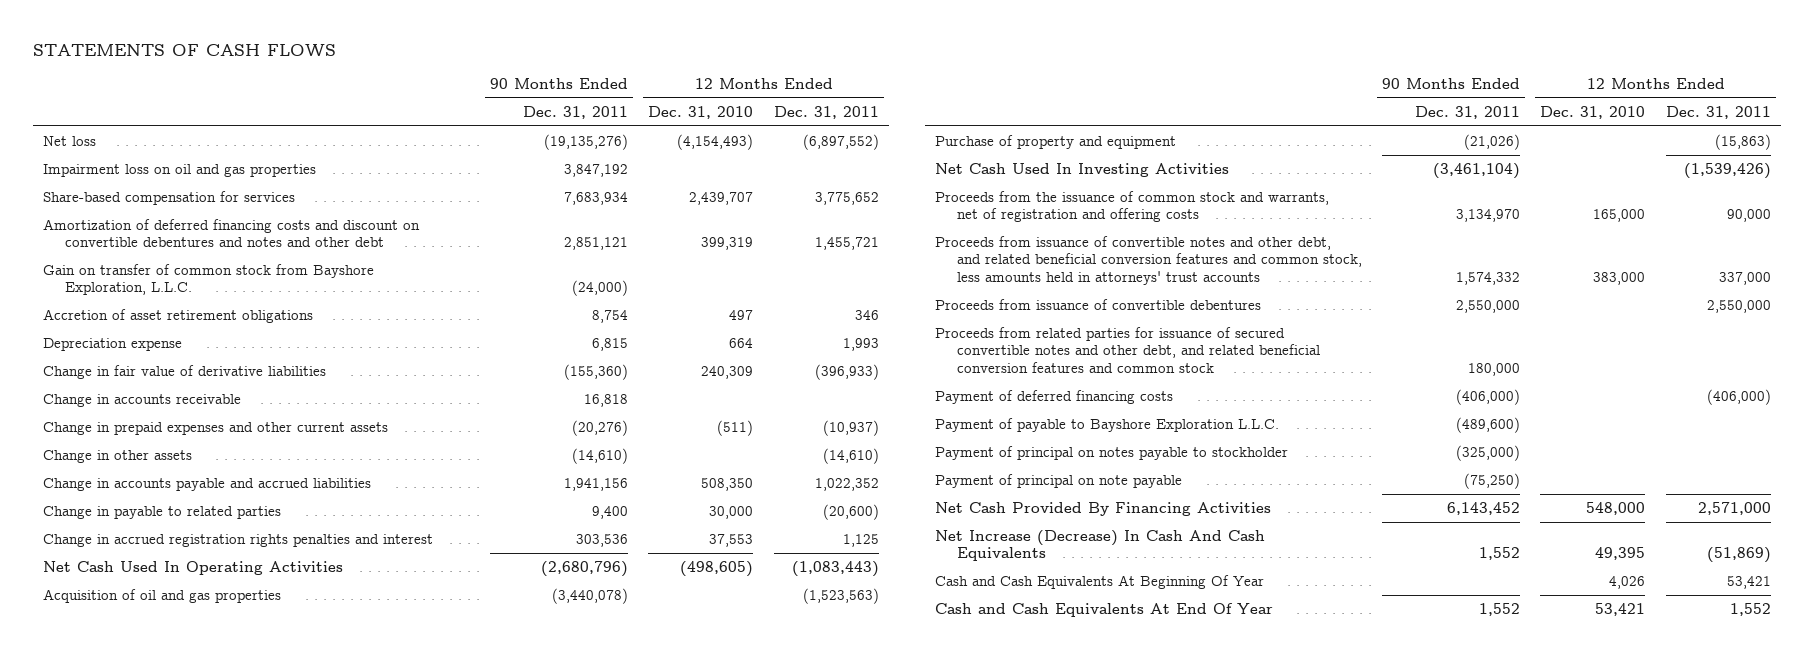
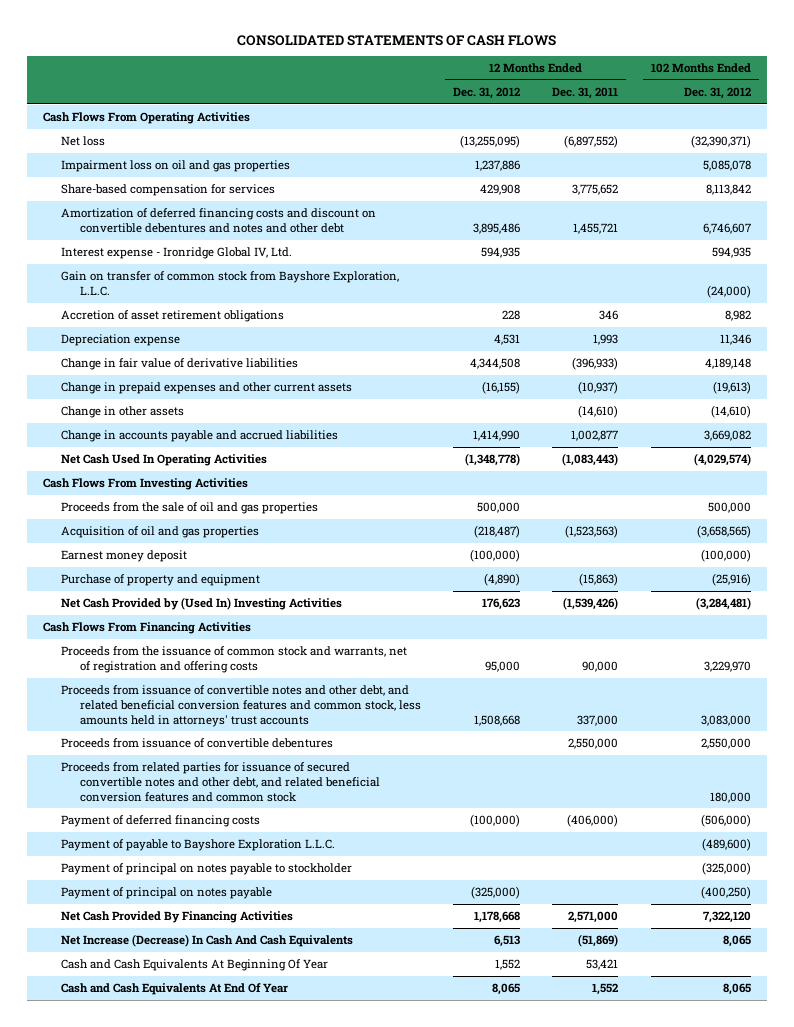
- STATEMENTS OF CASH FLOWS
+ CONSOLIDATED STATEMENTS OF CASH FLOWS
- | 90 Months Ended Dec. 31, 2011 | 12 Months Ended Dec. 31, 2010 | 12 Months Ended Dec. 31, 2011
+ | 12 Months Ended Dec. 31, 2012 | 12 Months Ended Dec. 31, 2011 | 102 Months Ended Dec. 31, 2012
+ Cash Flows From Operating Activities
+ Interest expense - Ironridge Global IV, Ltd. | 594,935 | | 594,935
- Change in accounts receivable | 16,818 | |
- Change in accounts payable and accrued liabilities | 1,941,156 | 508,350 | 1,022,352
- Change in payable to related parties | 9,400 | 30,000 | (20,600)
- Change in accrued registration rights penalties and interest | 303,536 | 37,553 | 1,125
+ Change in accounts payable and accrued liabilities | 1,414,990 | 1,002,877 | 3,669,082
+ Cash Flows From Investing Activities
+ Proceeds from the sale of oil and gas properties | 500,000 | | 500,000
+ Earnest money deposit | (100,000) | | (100,000)
- Net Cash Used In Investing Activities | (3,461,104) | | (1,539,426)
+ Net Cash Provided by (Used In) Investing Activities | 176,623 | (1,539,426) | (3,284,481)
+ Cash Flows From Financing Activities
- Payment of principal on note payable | (75,250) | |
+ Payment of principal on notes payable | (325,000) | | (400,250)

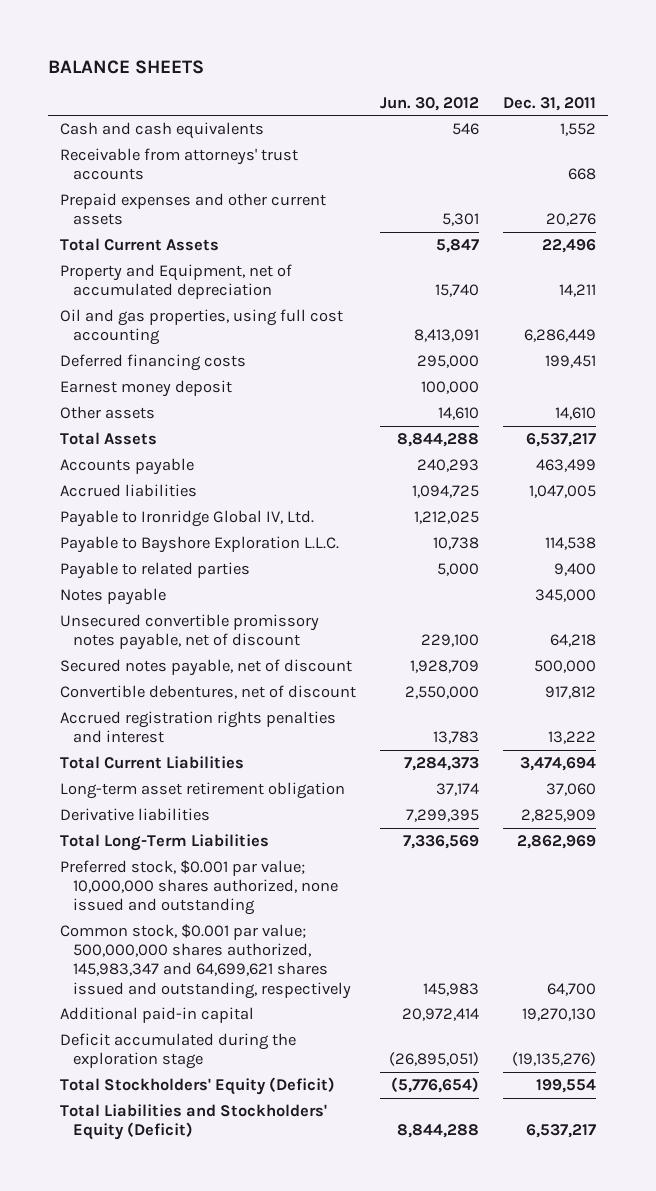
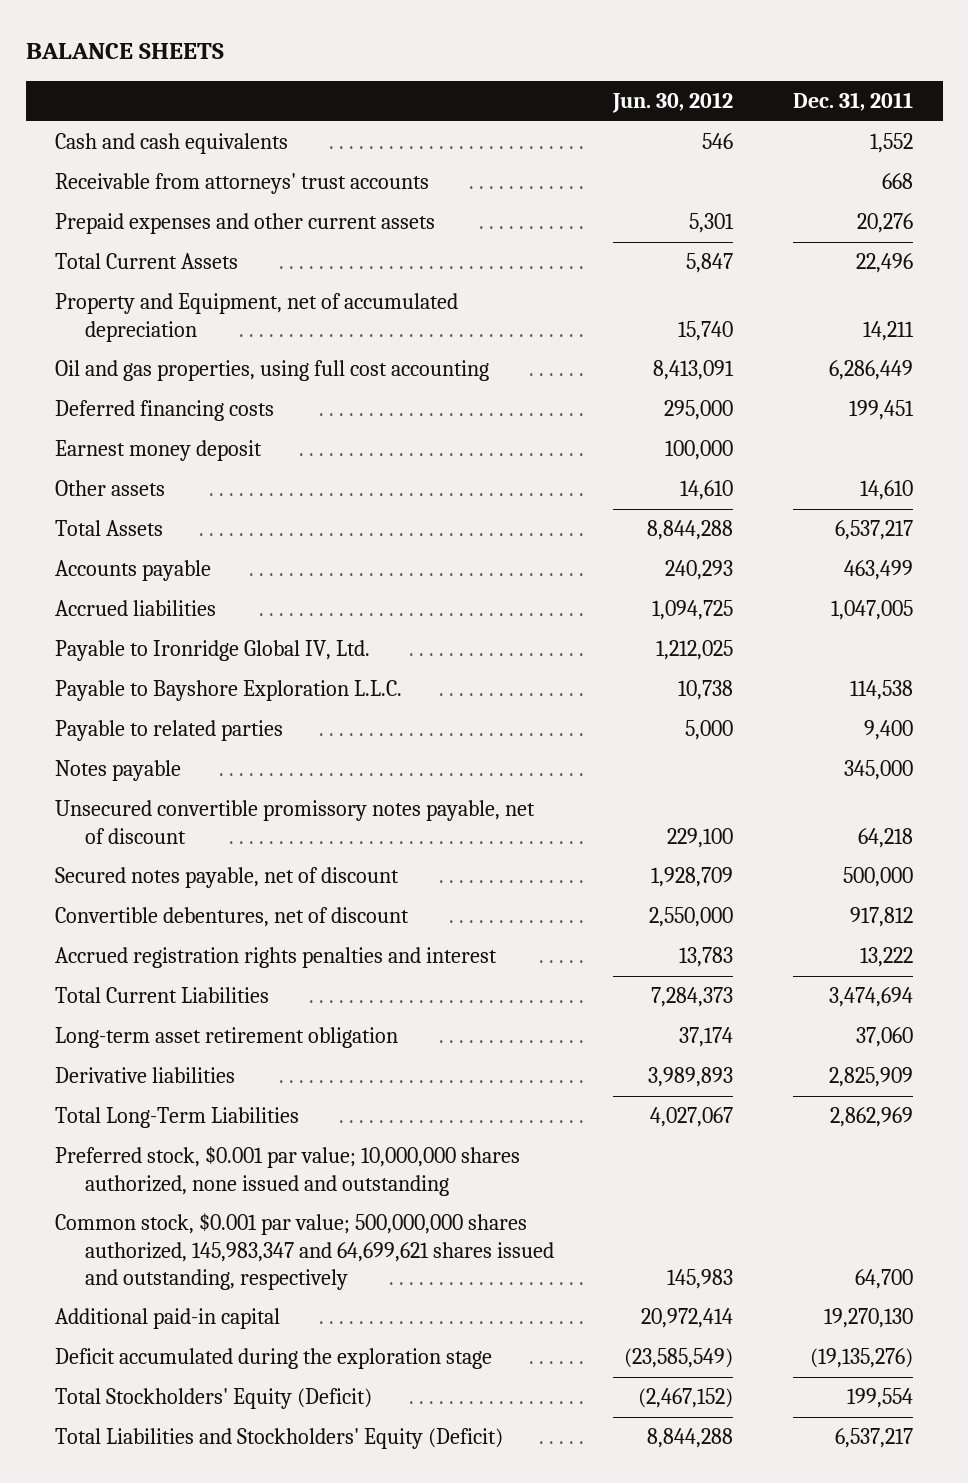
- Derivative liabilities | 7,299,395 | 2,825,909
- Total Long-Term Liabilities | 7,336,569 | 2,862,969
+ Derivative liabilities | 3,989,893 | 2,825,909
+ Total Long-Term Liabilities | 4,027,067 | 2,862,969
- Deficit accumulated during the exploration stage | (26,895,051) | (19,135,276)
- Total Stockholders' Equity (Deficit) | (5,776,654) | 199,554
+ Deficit accumulated during the exploration stage | (23,585,549) | (19,135,276)
+ Total Stockholders' Equity (Deficit) | (2,467,152) | 199,554

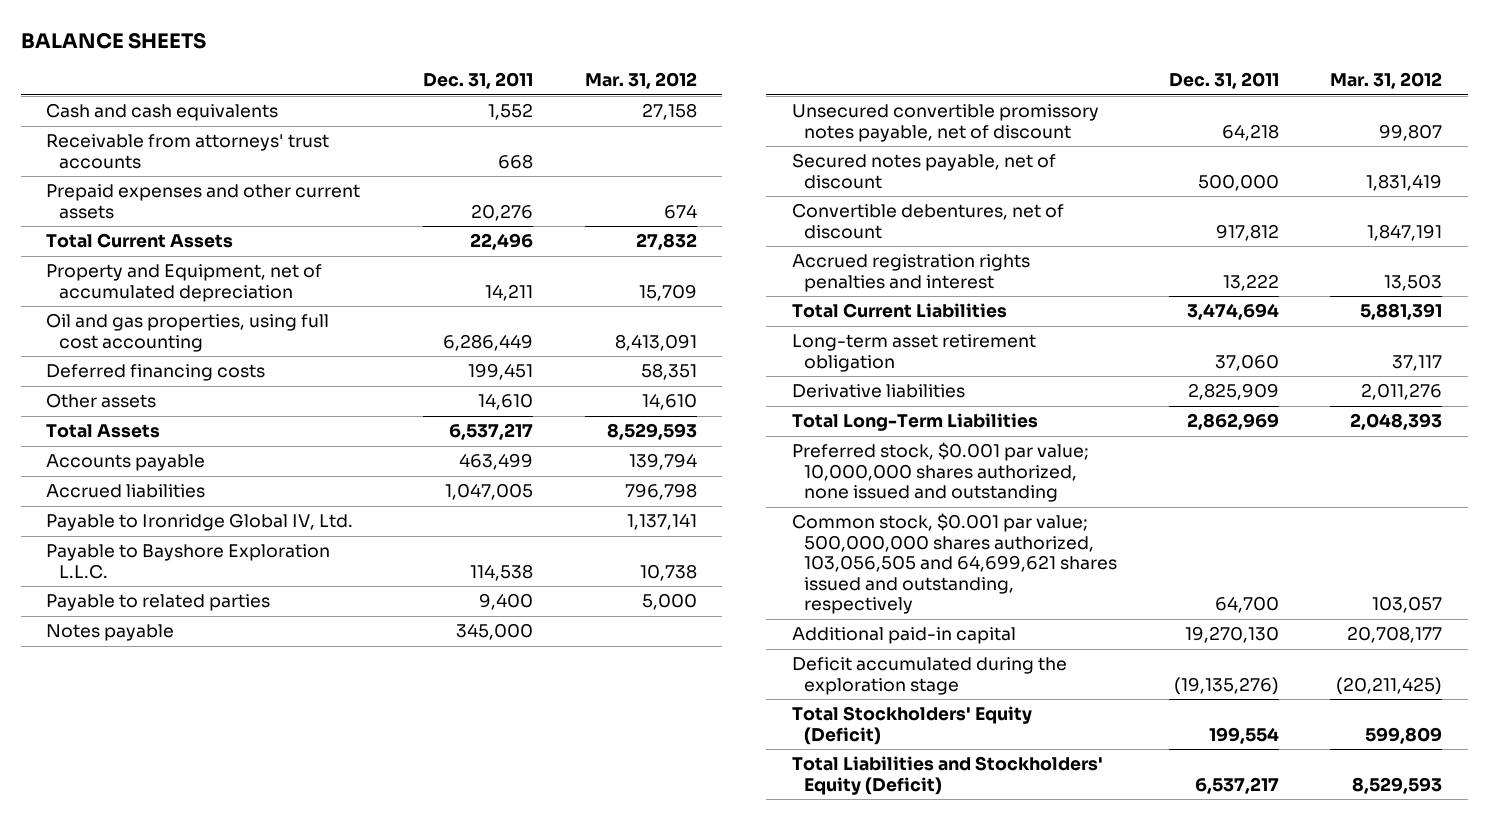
- | Jun. 30, 2012 | Dec. 31, 2011
+ | Dec. 31, 2011 | Mar. 31, 2012
- Earnest money deposit | 100,000 |
- Common stock, $0.001 par value; 500,000,000 shares authorized, 145,983,347 and 64,699,621 shares issued and outstanding, respectively | 145,983 | 64,700
+ Common stock, $0.001 par value; 500,000,000 shares authorized, 103,056,505 and 64,699,621 shares issued and outstanding, respectively | 64,700 | 103,057

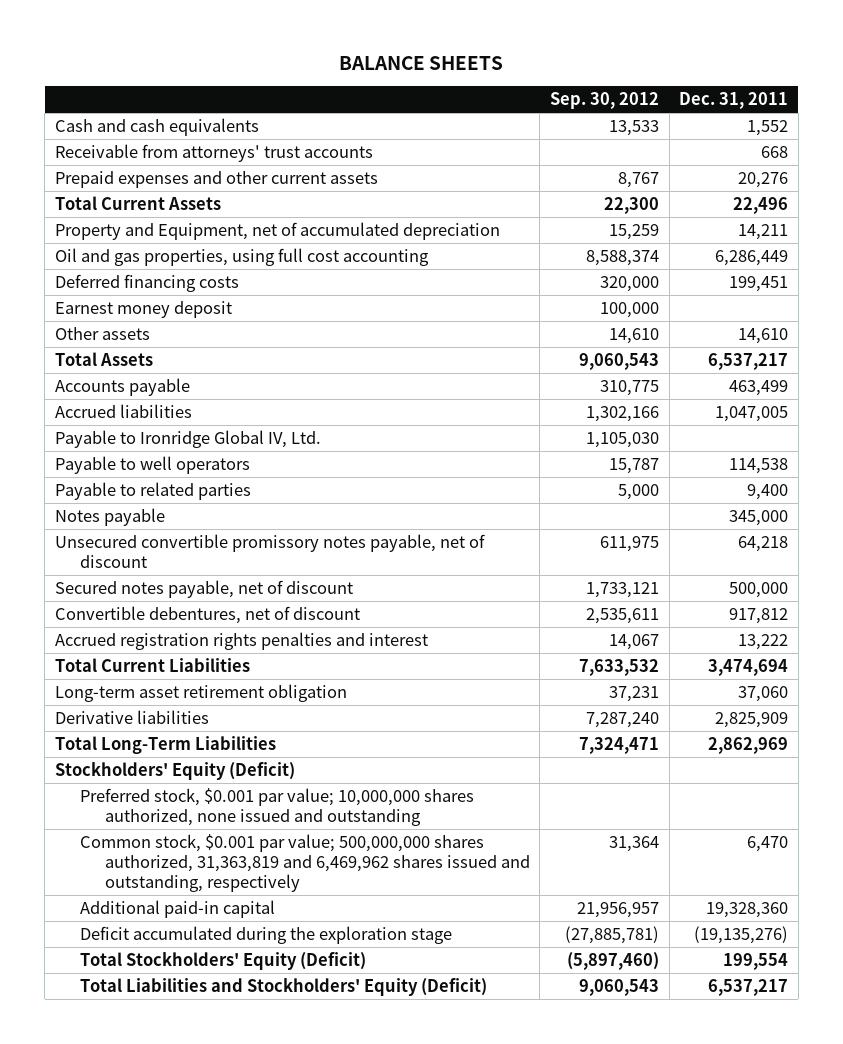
- | Dec. 31, 2011 | Mar. 31, 2012
+ | Sep. 30, 2012 | Dec. 31, 2011
+ Earnest money deposit | 100,000 |
- Payable to Bayshore Exploration L.L.C. | 114,538 | 10,738
+ Payable to well operators | 15,787 | 114,538
+ Stockholders' Equity (Deficit)
- Common stock, $0.001 par value; 500,000,000 shares authorized, 103,056,505 and 64,699,621 shares issued and outstanding, respectively | 64,700 | 103,057
- Additional paid-in capital | 19,270,130 | 20,708,177
+ Common stock, $0.001 par value; 500,000,000 shares authorized, 31,363,819 and 6,469,962 shares issued and outstanding, respectively | 31,364 | 6,470
+ Additional paid-in capital | 21,956,957 | 19,328,360

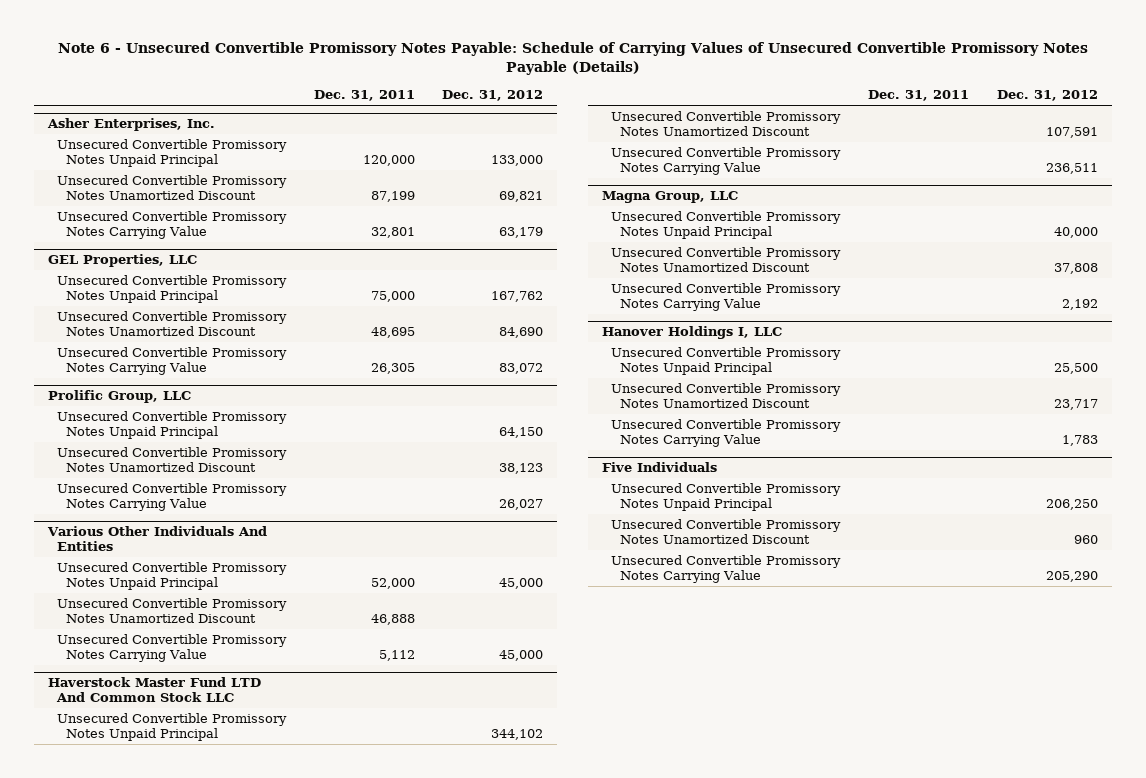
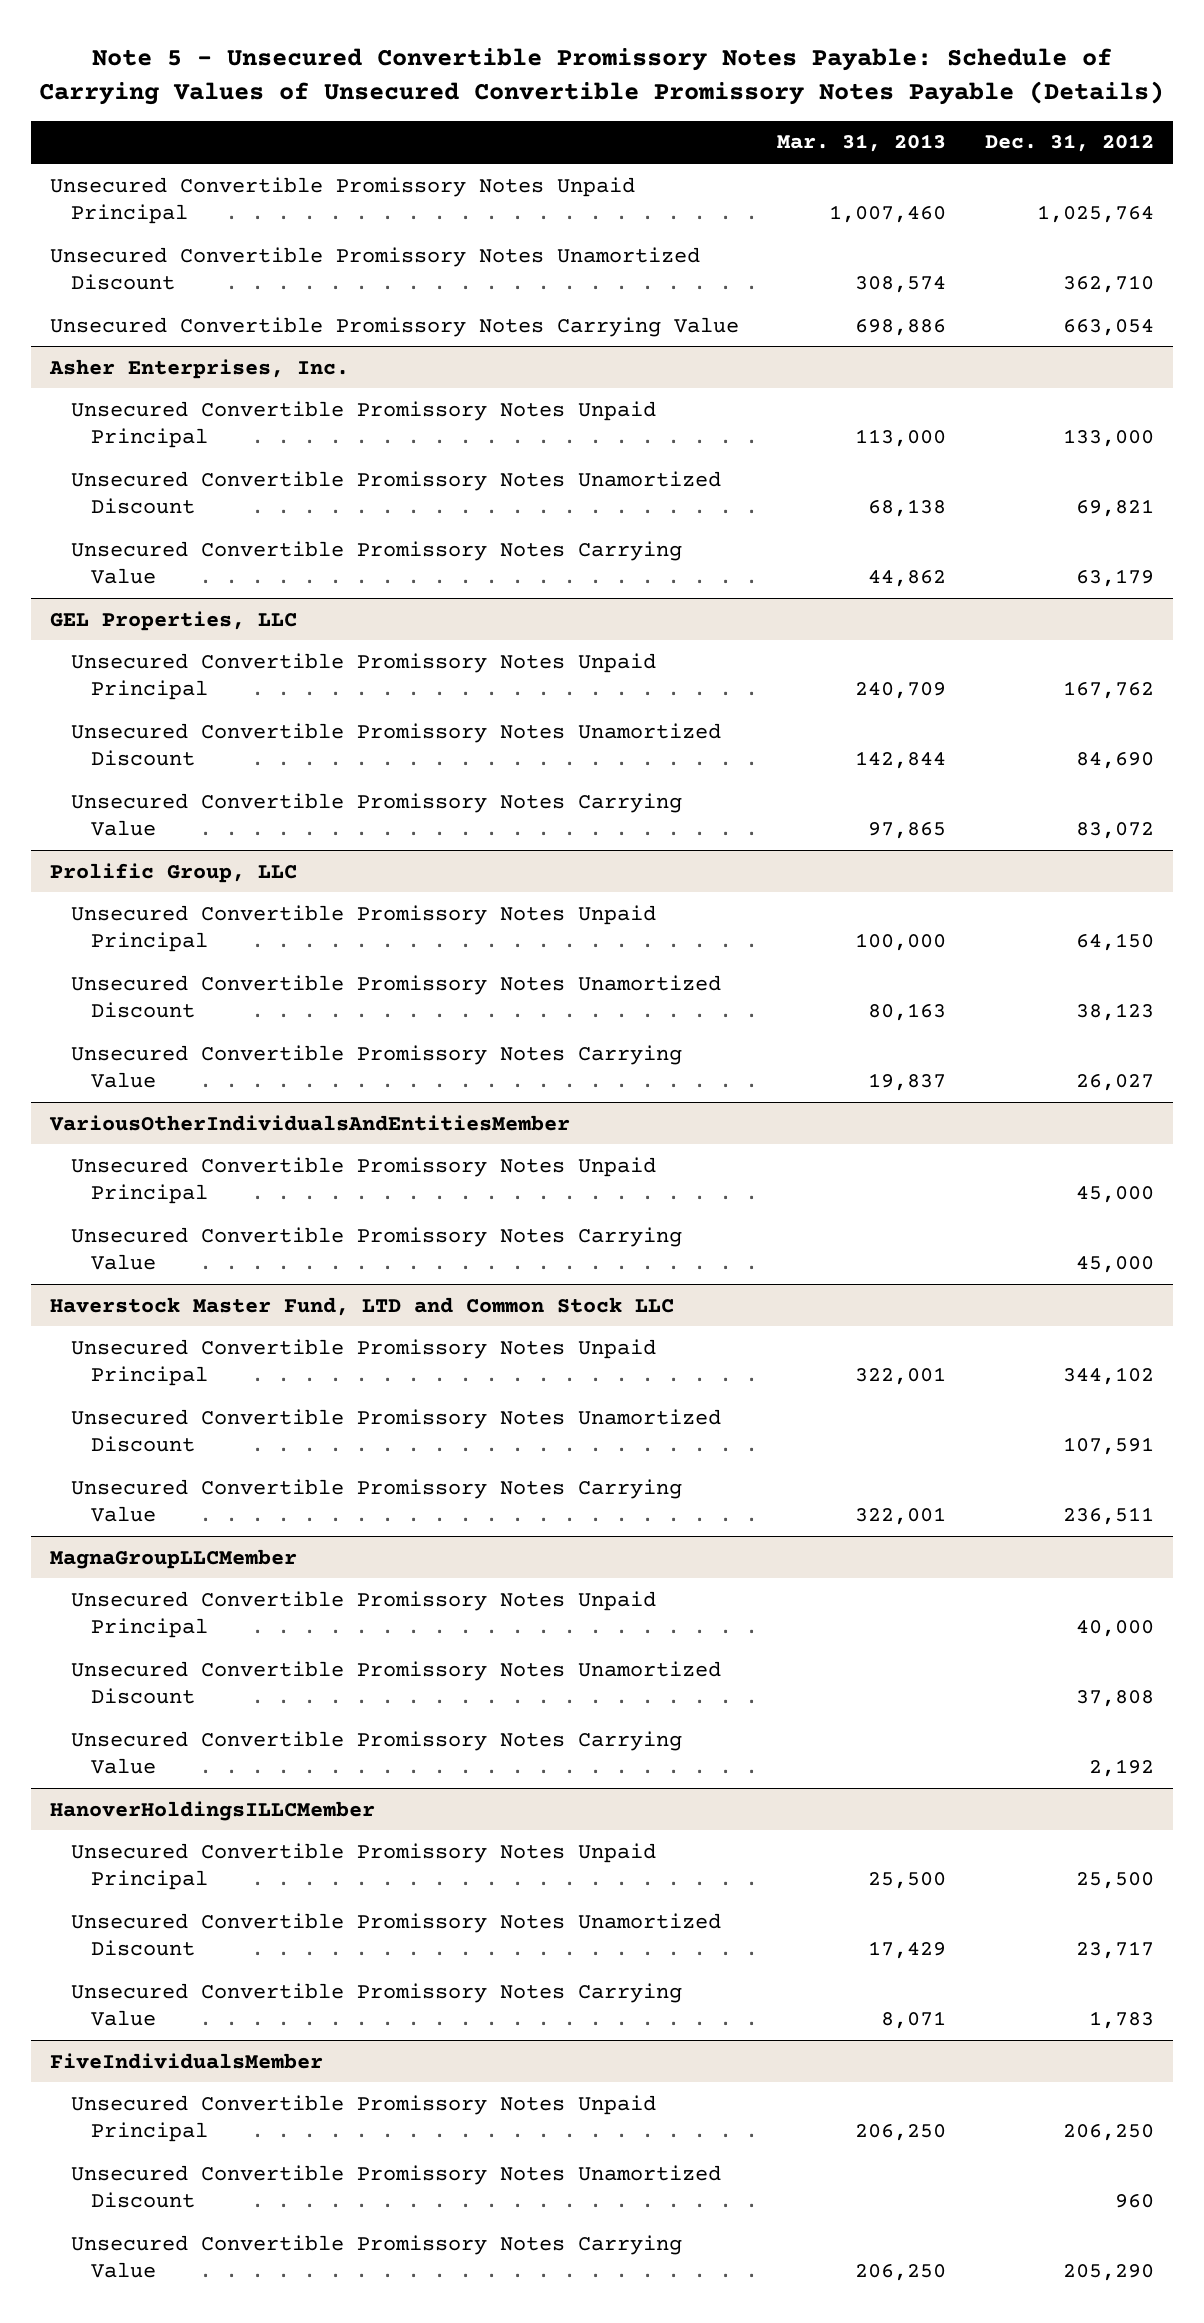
- Note 6 - Unsecured Convertible Promissory Notes Payable: Schedule of Carrying Values of Unsecured Convertible Promissory Notes Payable (Details)
+ Note 5 - Unsecured Convertible Promissory Notes Payable: Schedule of Carrying Values of Unsecured Convertible Promissory Notes Payable (Details)
- | Dec. 31, 2011 | Dec. 31, 2012
+ | Mar. 31, 2013 | Dec. 31, 2012
+ Unsecured Convertible Promissory Notes Unpaid Principal | 1,007,460 | 1,025,764
+ Unsecured Convertible Promissory Notes Unamortized Discount | 308,574 | 362,710
+ Unsecured Convertible Promissory Notes Carrying Value | 698,886 | 663,054
- Various Other Individuals And Entities
+ VariousOtherIndividualsAndEntitiesMember
- Unsecured Convertible Promissory Notes Unamortized Discount | 46,888 |
- Haverstock Master Fund LTD And Common Stock LLC
+ Haverstock Master Fund, LTD and Common Stock LLC
- Magna Group, LLC
+ MagnaGroupLLCMember
- Hanover Holdings I, LLC
+ HanoverHoldingsILLCMember
- Five Individuals
+ FiveIndividualsMember

